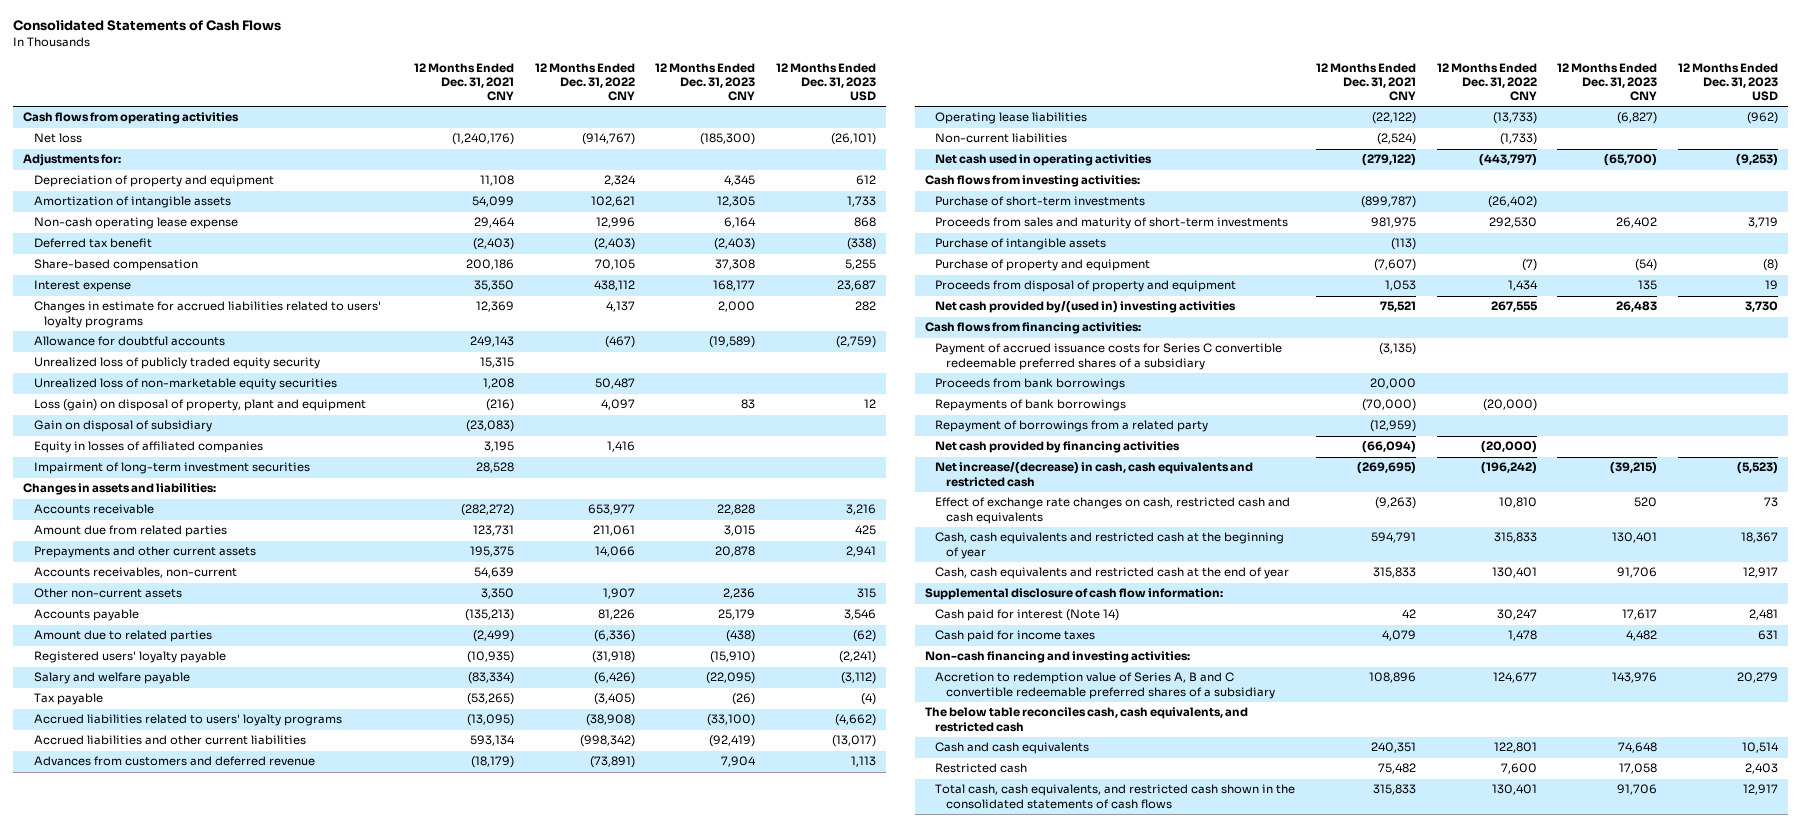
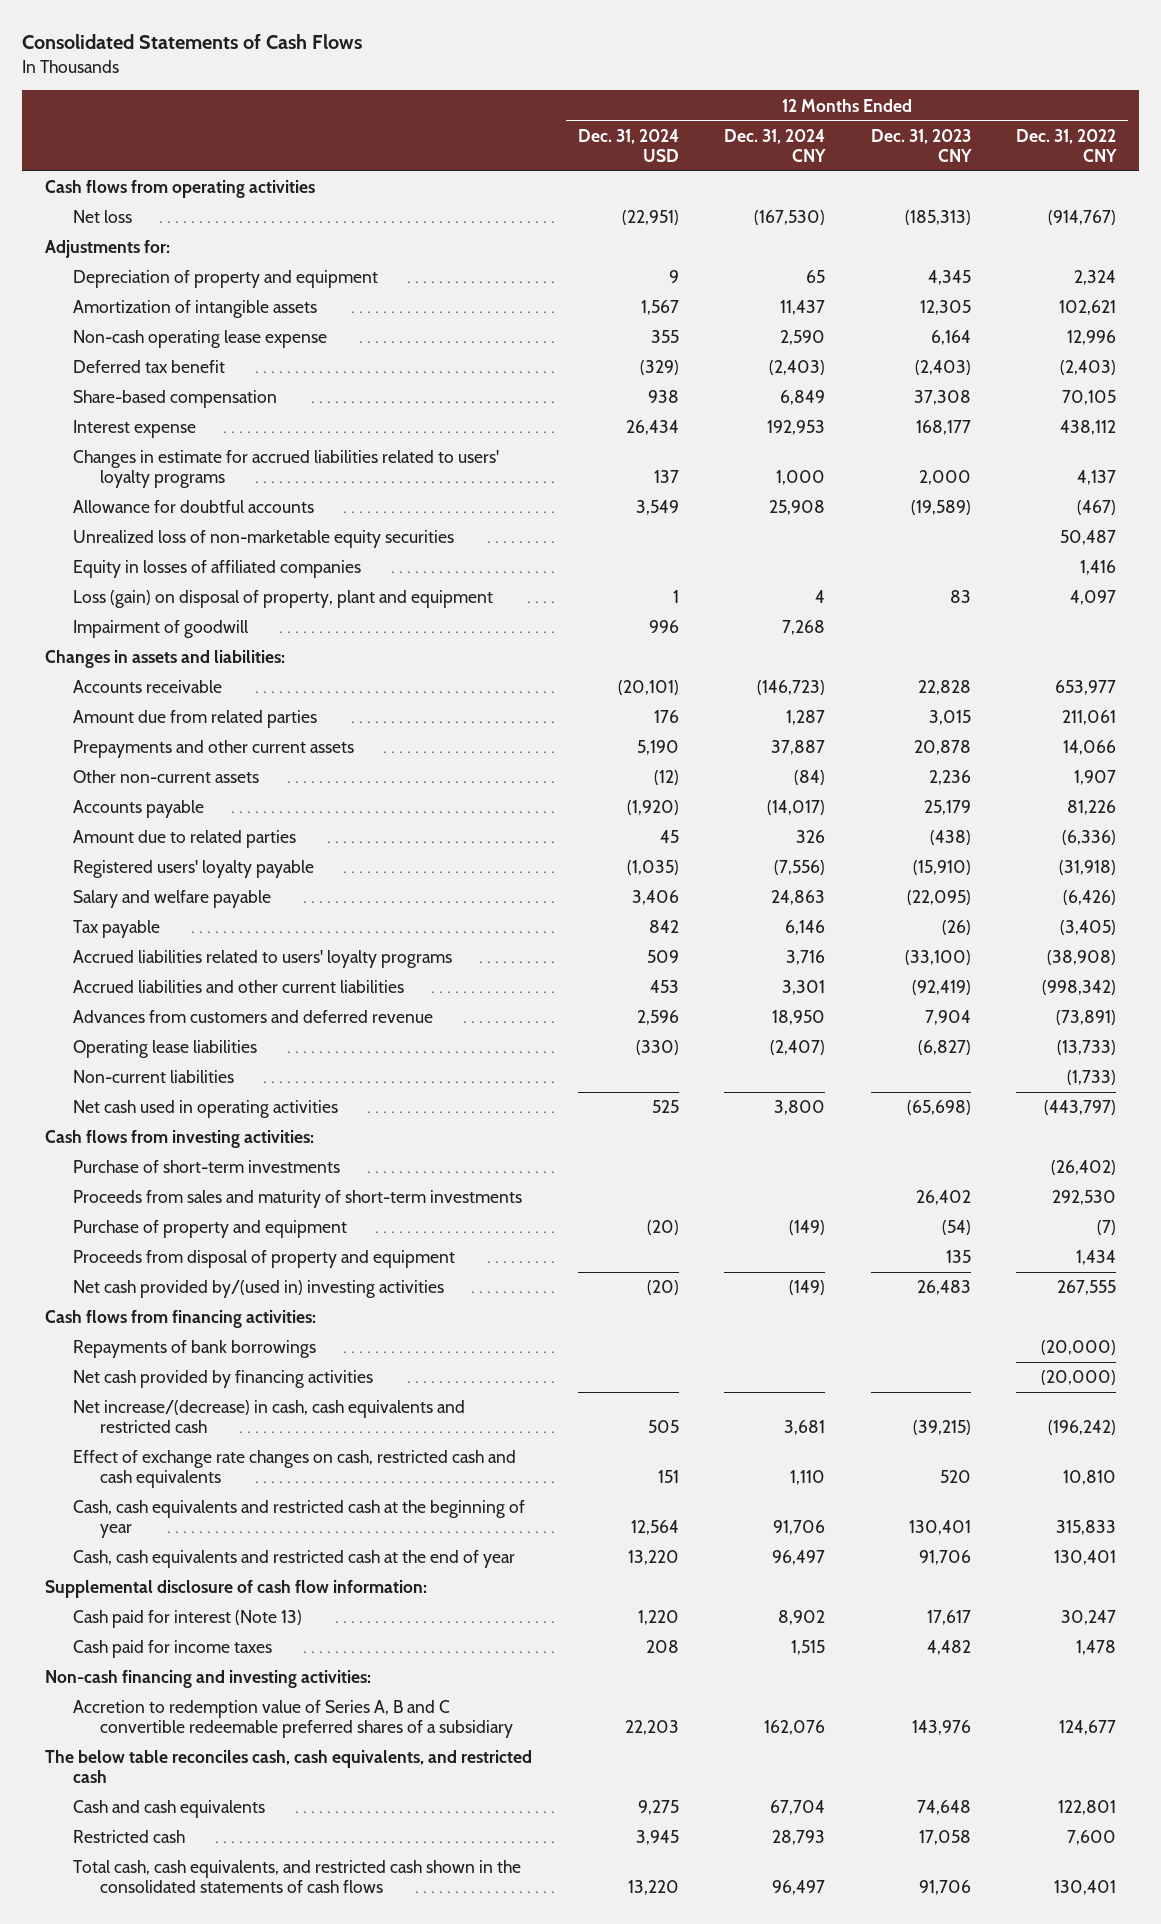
- | 12 Months Ended Dec. 31, 2021 CNY | 12 Months Ended Dec. 31, 2022 CNY | 12 Months Ended Dec. 31, 2023 CNY | 12 Months Ended Dec. 31, 2023 USD
+ | 12 Months Ended Dec. 31, 2024 USD | 12 Months Ended Dec. 31, 2024 CNY | 12 Months Ended Dec. 31, 2023 CNY | 12 Months Ended Dec. 31, 2022 CNY
- Net loss | (1,240,176) | (914,767) | (185,300) | (26,101)
+ Net loss | (22,951) | (167,530) | (185,313) | (914,767)
- Unrealized loss of publicly traded equity security | 15,315 | | |
- Gain on disposal of subsidiary | (23,083) | | |
- Impairment of long-term investment securities | 28,528 | | |
moved down: Loss (gain) on disposal of property, plant and equipment | 1 | 4 | 83 | 4,097
+ Impairment of goodwill | 996 | 7,268 | |
- Accounts receivables, non-current | 54,639 | | |
- Net cash used in operating activities | (279,122) | (443,797) | (65,700) | (9,253)
+ Net cash used in operating activities | 525 | 3,800 | (65,698) | (443,797)
- Purchase of intangible assets | (113) | | |
- Payment of accrued issuance costs for Series C convertible redeemable preferred shares of a subsidiary | (3,135) | | |
- Proceeds from bank borrowings | 20,000 | | |
- Repayment of borrowings from a related party | (12,959) | | |
- Cash paid for interest (Note 14) | 42 | 30,247 | 17,617 | 2,481
+ Cash paid for interest (Note 13) | 1,220 | 8,902 | 17,617 | 30,247

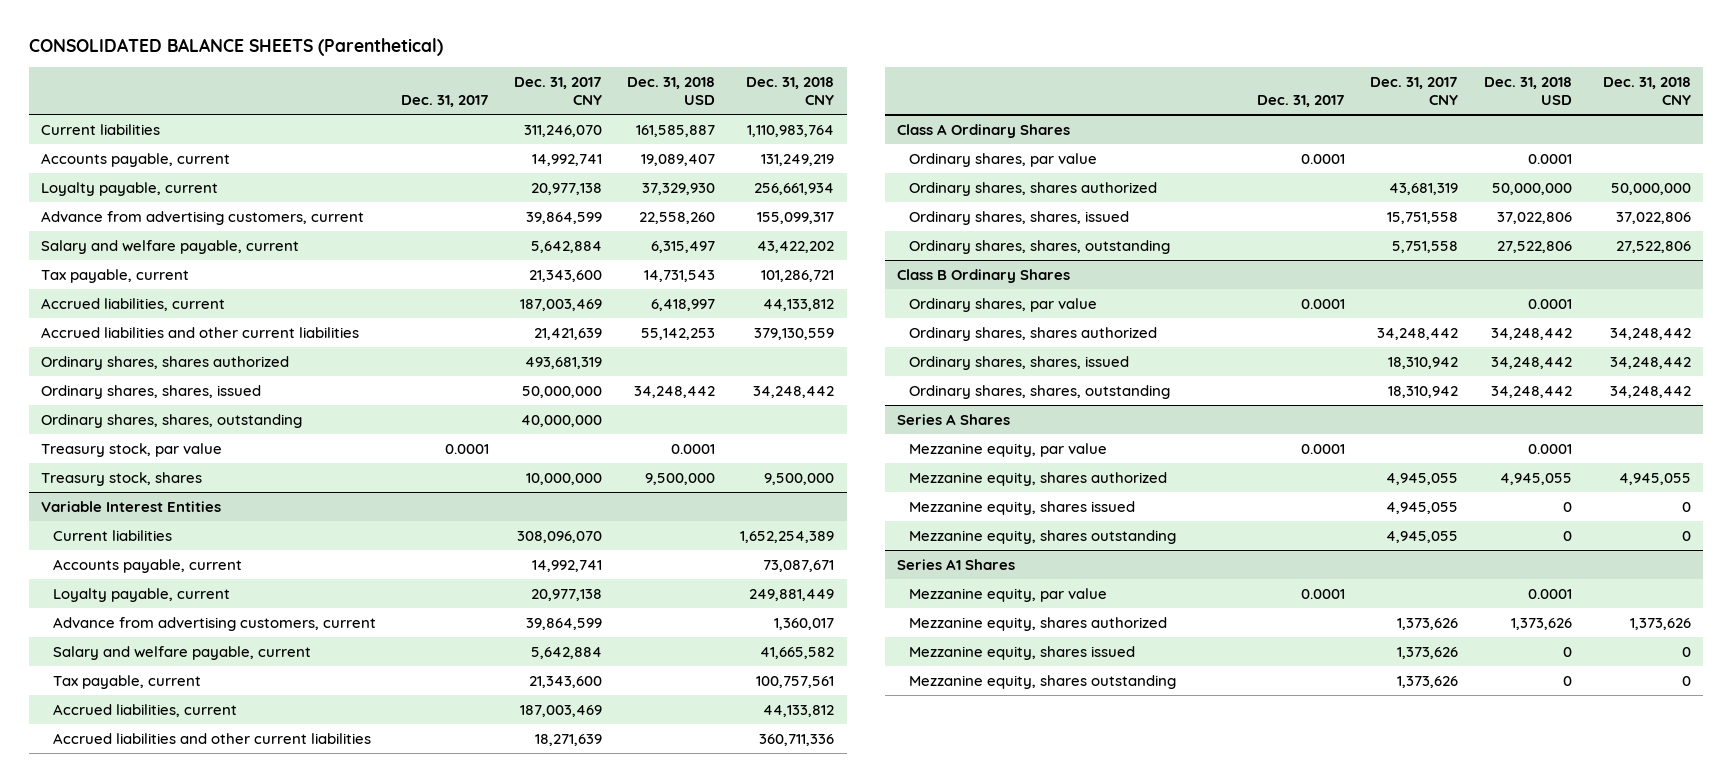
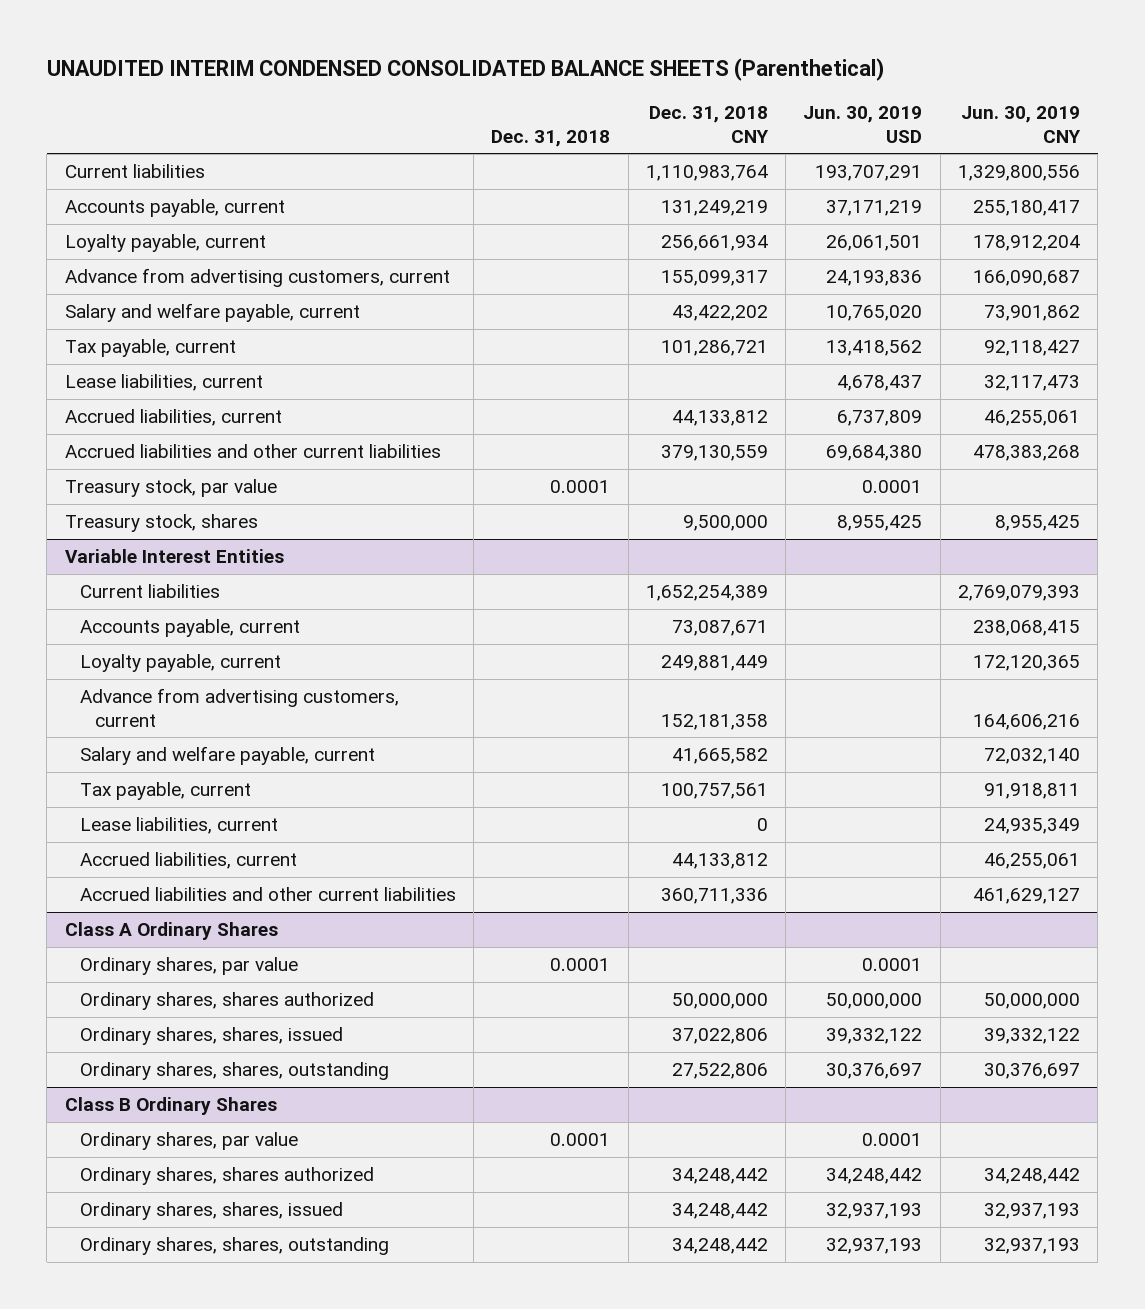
- CONSOLIDATED BALANCE SHEETS (Parenthetical)
+ UNAUDITED INTERIM CONDENSED CONSOLIDATED BALANCE SHEETS (Parenthetical)
- | Dec. 31, 2017 | Dec. 31, 2017 CNY | Dec. 31, 2018 USD | Dec. 31, 2018 CNY
+ | Dec. 31, 2018 | Dec. 31, 2018 CNY | Jun. 30, 2019 USD | Jun. 30, 2019 CNY
+ Lease liabilities, current | | | 4,678,437 | 32,117,473
- Ordinary shares, shares authorized | | 493,681,319 | |
- Ordinary shares, shares, issued | | 50,000,000 | 34,248,442 | 34,248,442
- Ordinary shares, shares, outstanding | | 40,000,000 | |
@ Variable Interest Entities
- Advance from advertising customers, current | | 39,864,599 | | 1,360,017
+ Advance from advertising customers, current | | 152,181,358 | | 164,606,216
+ Lease liabilities, current | | 0 | | 24,935,349
- Series A Shares
- Mezzanine equity, par value | 0.0001 | | 0.0001 |
- Mezzanine equity, shares authorized | | 4,945,055 | 4,945,055 | 4,945,055
- Mezzanine equity, shares issued | | 4,945,055 | 0 | 0
- Mezzanine equity, shares outstanding | | 4,945,055 | 0 | 0
- Series A1 Shares
- Mezzanine equity, par value | 0.0001 | | 0.0001 |
- Mezzanine equity, shares authorized | | 1,373,626 | 1,373,626 | 1,373,626
- Mezzanine equity, shares issued | | 1,373,626 | 0 | 0
- Mezzanine equity, shares outstanding | | 1,373,626 | 0 | 0

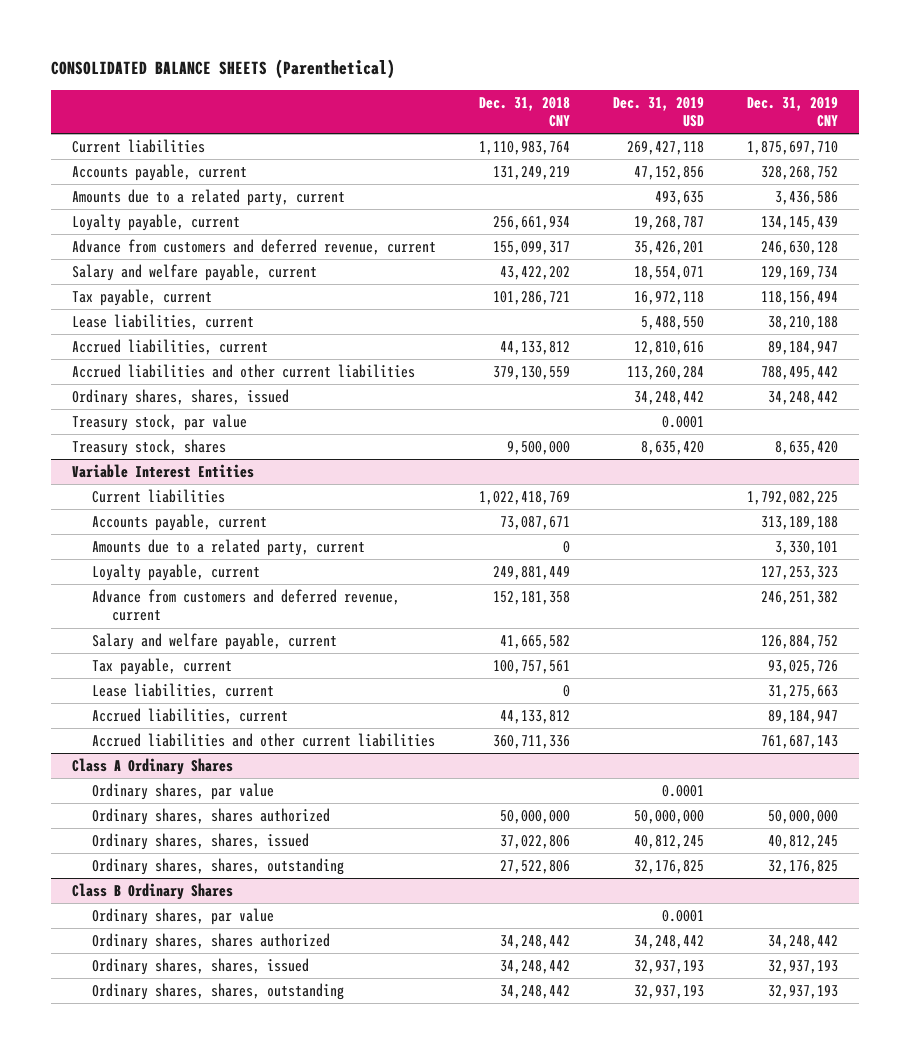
- UNAUDITED INTERIM CONDENSED CONSOLIDATED BALANCE SHEETS (Parenthetical)
+ CONSOLIDATED BALANCE SHEETS (Parenthetical)
- | Dec. 31, 2018 | Dec. 31, 2018 CNY | Jun. 30, 2019 USD | Jun. 30, 2019 CNY
+ | Dec. 31, 2018 CNY | Dec. 31, 2019 USD | Dec. 31, 2019 CNY
+ Amounts due to a related party, current | | 493,635 | 3,436,586
- Advance from advertising customers, current | | 155,099,317 | 24,193,836 | 166,090,687
+ Advance from customers and deferred revenue, current | 155,099,317 | 35,426,201 | 246,630,128
+ Ordinary shares, shares, issued | | 34,248,442 | 34,248,442
@ Variable Interest Entities
- Current liabilities | | 1,652,254,389 | | 2,769,079,393
+ Current liabilities | 1,022,418,769 | | 1,792,082,225
+ Amounts due to a related party, current | 0 | | 3,330,101
- Advance from advertising customers, current | | 152,181,358 | | 164,606,216
+ Advance from customers and deferred revenue, current | 152,181,358 | | 246,251,382

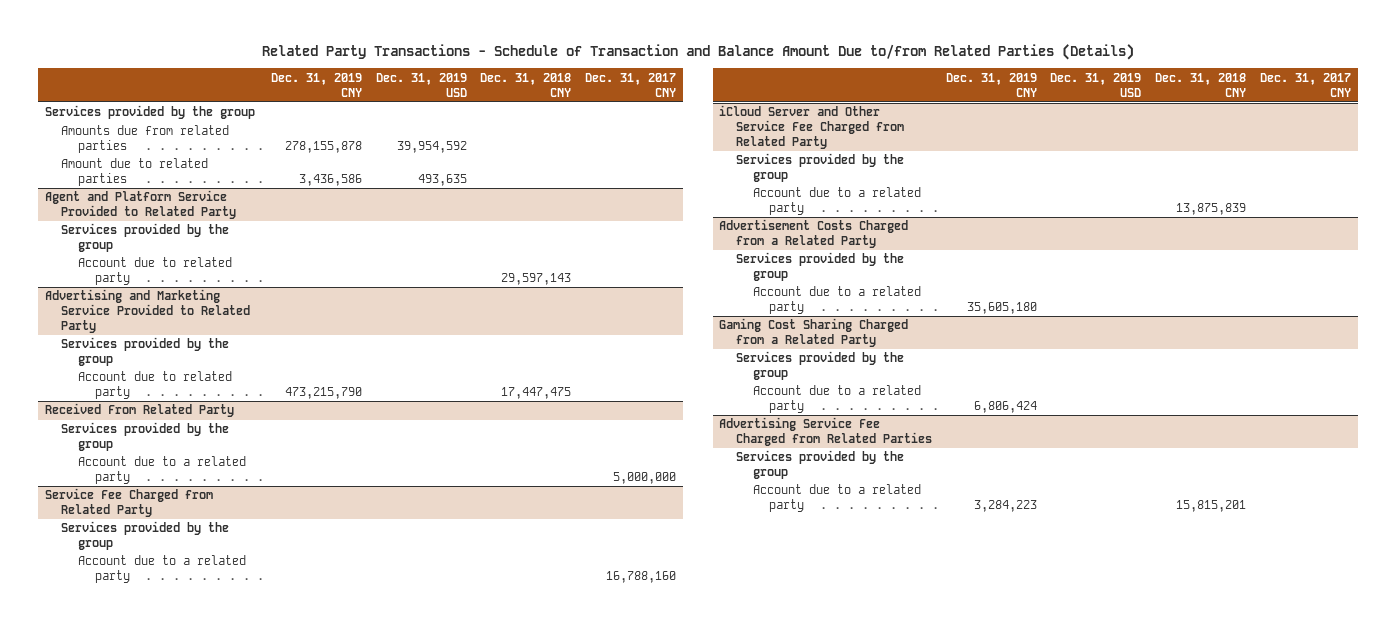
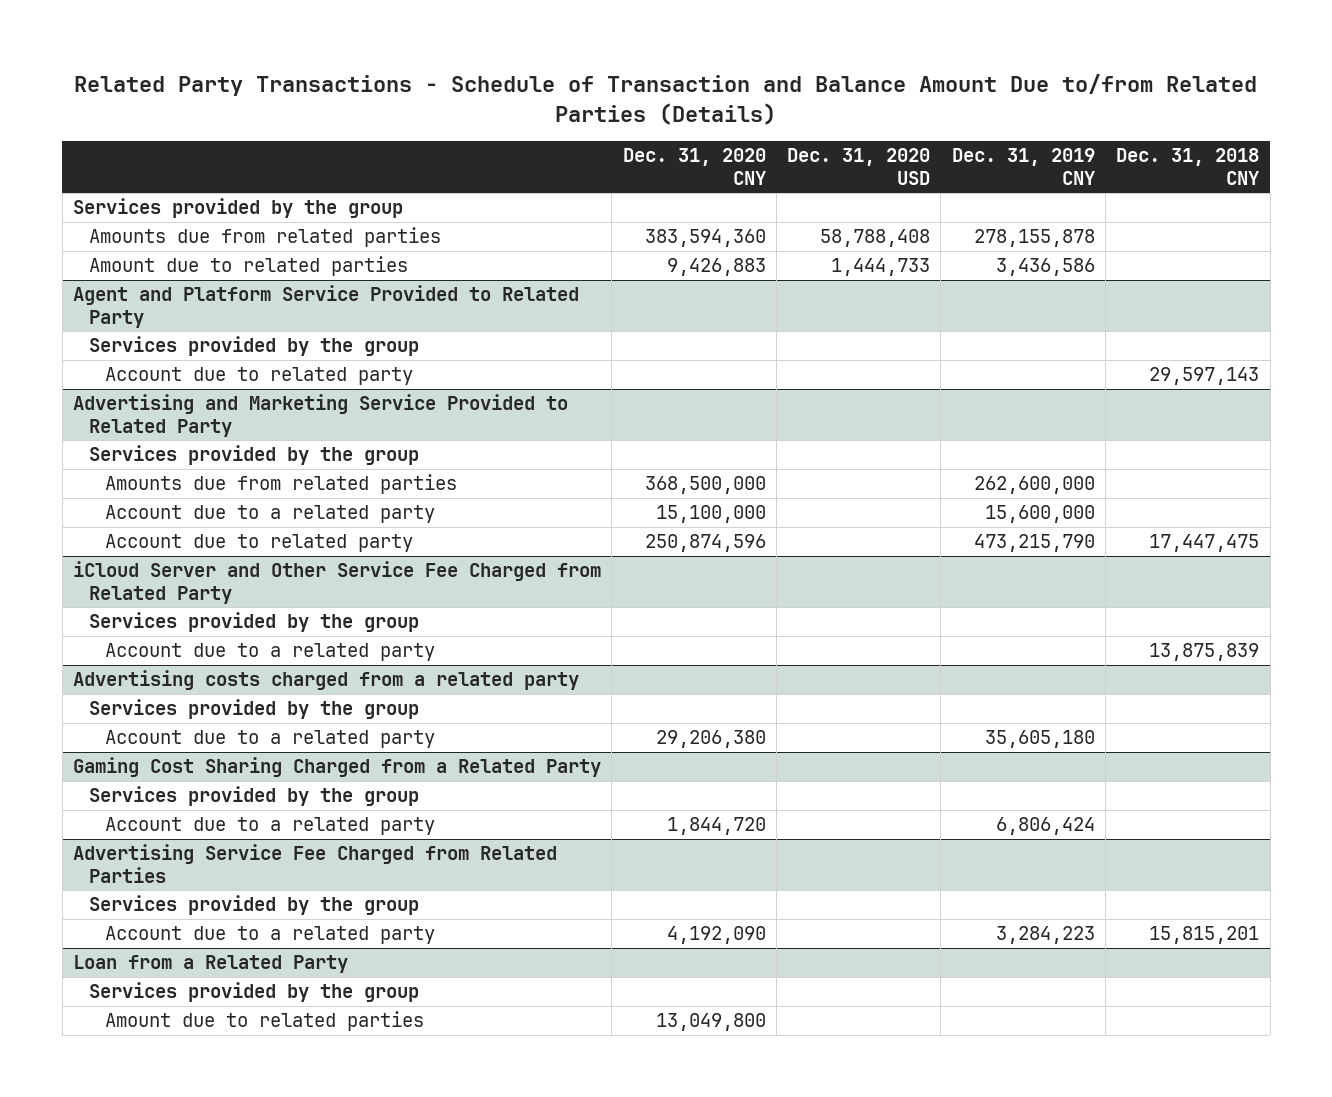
- | Dec. 31, 2019 CNY | Dec. 31, 2019 USD | Dec. 31, 2018 CNY | Dec. 31, 2017 CNY
+ | Dec. 31, 2020 CNY | Dec. 31, 2020 USD | Dec. 31, 2019 CNY | Dec. 31, 2018 CNY
@ Advertising and Marketing Service Provided to Related Party
+ Amounts due from related parties | 368,500,000 | | 262,600,000 |
+ Account due to a related party | 15,100,000 | | 15,600,000 |
- Received From Related Party
- Services provided by the group
- Account due to a related party | | | | 5,000,000
- Service Fee Charged from Related Party
- Services provided by the group
- Account due to a related party | | | | 16,788,160
- Advertisement Costs Charged from a Related Party
+ Advertising costs charged from a related party
+ Loan from a Related Party
+ Services provided by the group
+ Amount due to related parties | 13,049,800 | | |

